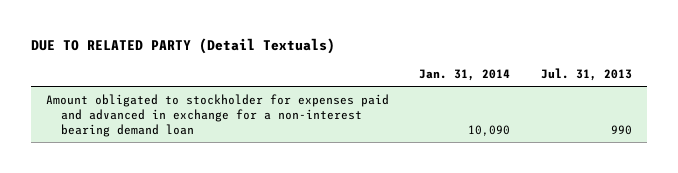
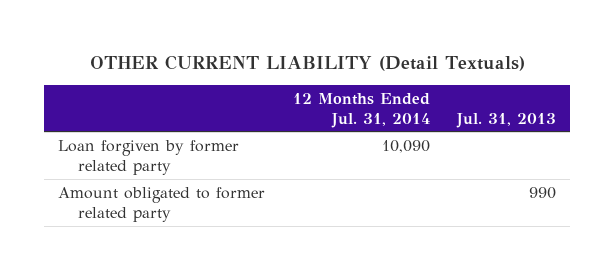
- DUE TO RELATED PARTY (Detail Textuals)
+ OTHER CURRENT LIABILITY (Detail Textuals)
- | Jan. 31, 2014 | Jul. 31, 2013
+ | 12 Months Ended Jul. 31, 2014 | Jul. 31, 2013
- Amount obligated to stockholder for expenses paid and advanced in exchange for a non-interest bearing demand loan | 10,090 | 990
+ Loan forgiven by former related party | 10,090 |
+ Amount obligated to former related party | | 990

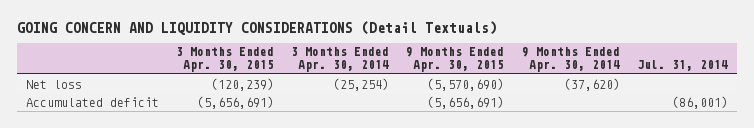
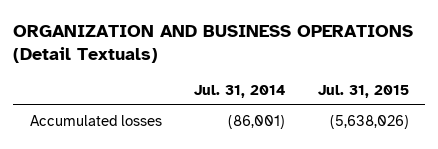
- GOING CONCERN AND LIQUIDITY CONSIDERATIONS (Detail Textuals)
+ ORGANIZATION AND BUSINESS OPERATIONS (Detail Textuals)
- | 3 Months Ended Apr. 30, 2015 | 3 Months Ended Apr. 30, 2014 | 9 Months Ended Apr. 30, 2015 | 9 Months Ended Apr. 30, 2014 | Jul. 31, 2014
+ | Jul. 31, 2014 | Jul. 31, 2015
- Net loss | (120,239) | (25,254) | (5,570,690) | (37,620) |
- Accumulated deficit | (5,656,691) | | (5,656,691) | | (86,001)
+ Accumulated losses | (86,001) | (5,638,026)

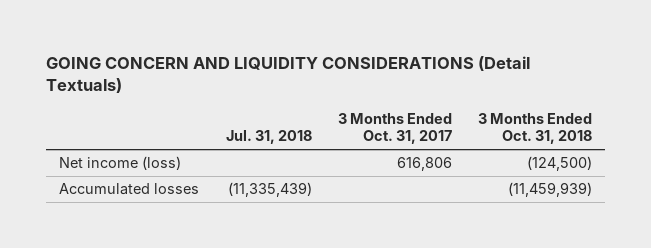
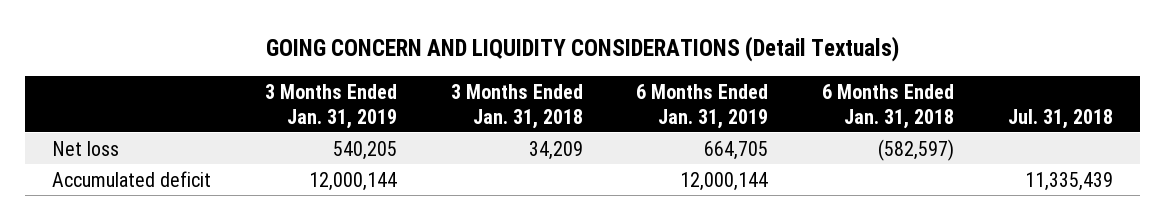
- | Jul. 31, 2018 | 3 Months Ended Oct. 31, 2017 | 3 Months Ended Oct. 31, 2018
+ | 3 Months Ended Jan. 31, 2019 | 3 Months Ended Jan. 31, 2018 | 6 Months Ended Jan. 31, 2019 | 6 Months Ended Jan. 31, 2018 | Jul. 31, 2018
- Net income (loss) | | 616,806 | (124,500)
- Accumulated losses | (11,335,439) | | (11,459,939)
+ Net loss | 540,205 | 34,209 | 664,705 | (582,597) |
+ Accumulated deficit | 12,000,144 | | 12,000,144 | | 11,335,439

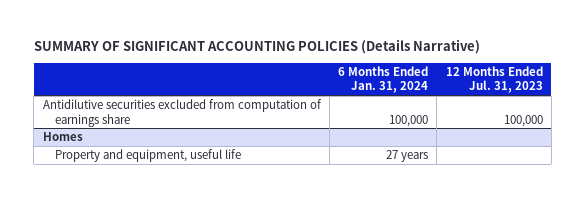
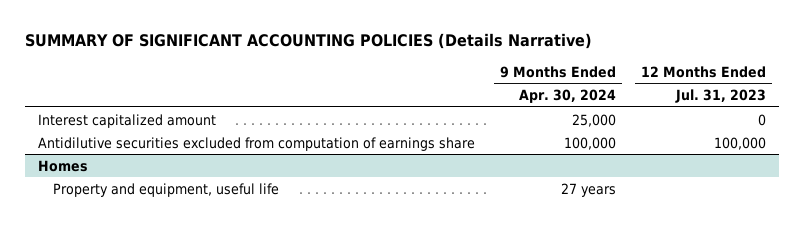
- | 6 Months Ended Jan. 31, 2024 | 12 Months Ended Jul. 31, 2023
+ | 9 Months Ended Apr. 30, 2024 | 12 Months Ended Jul. 31, 2023
+ Interest capitalized amount | 25,000 | 0

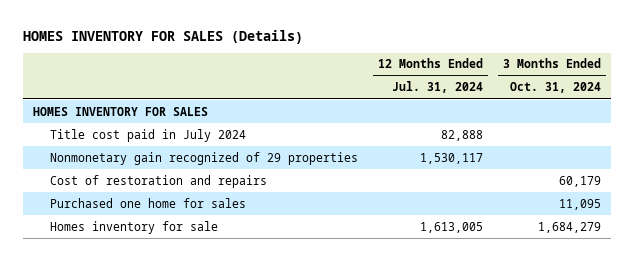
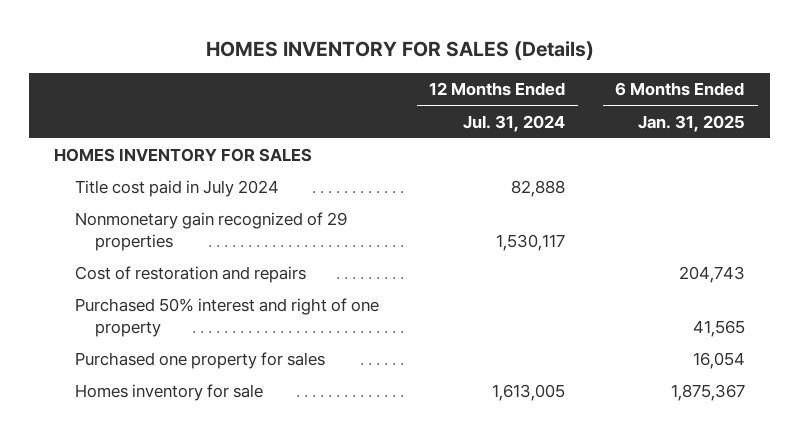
- | 12 Months Ended Jul. 31, 2024 | 3 Months Ended Oct. 31, 2024
+ | 12 Months Ended Jul. 31, 2024 | 6 Months Ended Jan. 31, 2025
- Purchased one home for sales | | 11,095
+ Purchased 50% interest and right of one property | | 41,565
+ Purchased one property for sales | | 16,054

